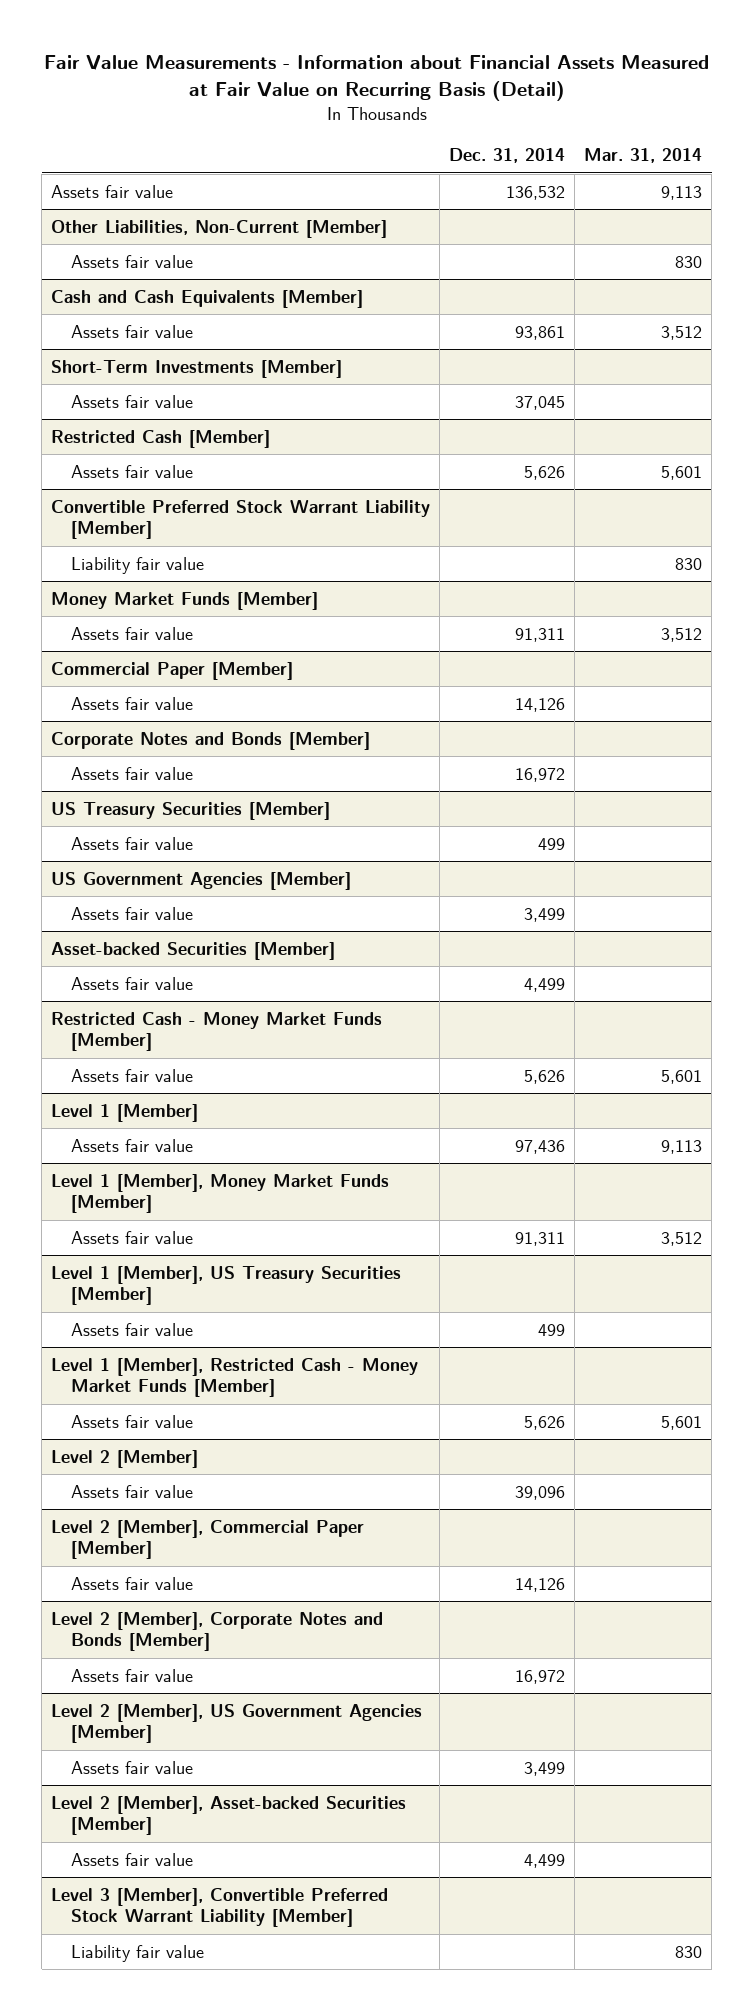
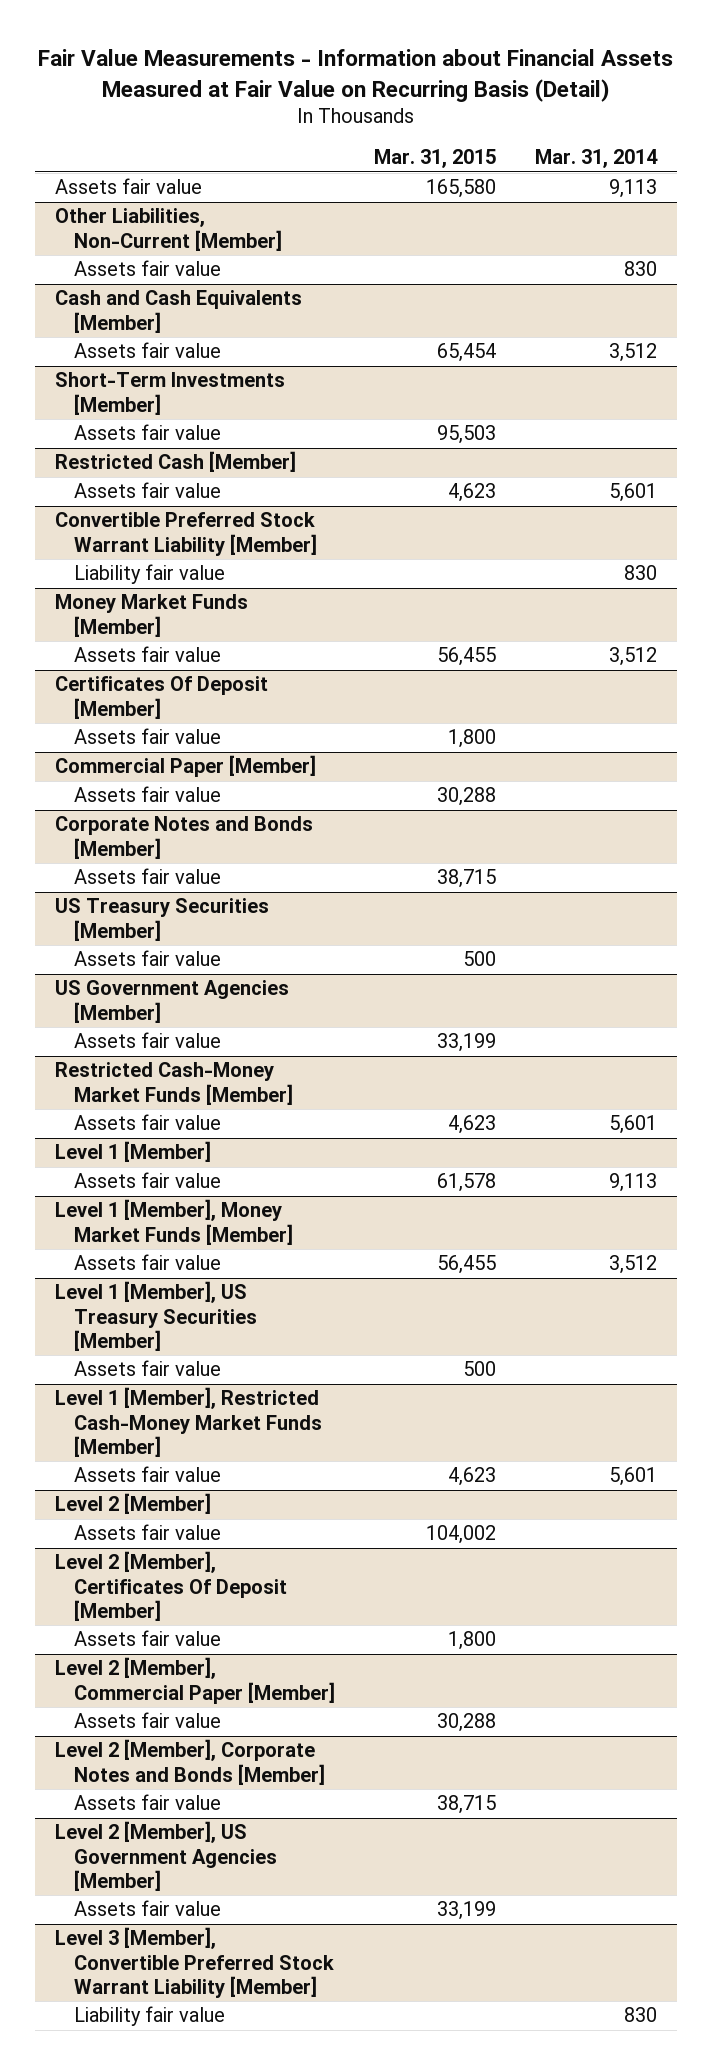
- | Dec. 31, 2014 | Mar. 31, 2014
+ | Mar. 31, 2015 | Mar. 31, 2014
+ Certificates Of Deposit [Member]
+ Assets fair value | 1,800 |
- Asset-backed Securities [Member]
- Assets fair value | 4,499 |
- Restricted Cash - Money Market Funds [Member]
+ Restricted Cash-Money Market Funds [Member]
- Level 1 [Member], Restricted Cash - Money Market Funds [Member]
+ Level 1 [Member], Restricted Cash-Money Market Funds [Member]
+ Level 2 [Member], Certificates Of Deposit [Member]
+ Assets fair value | 1,800 |
- Level 2 [Member], Asset-backed Securities [Member]
- Assets fair value | 4,499 |

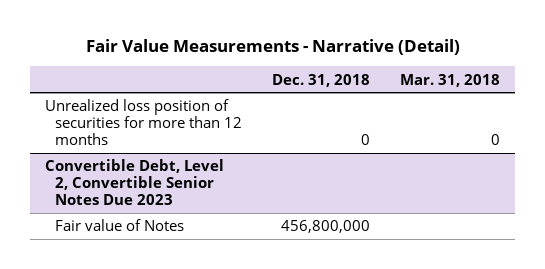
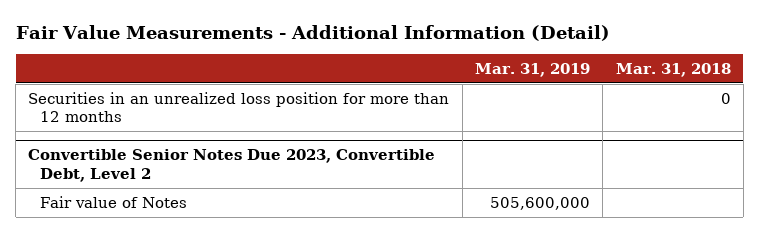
- Fair Value Measurements - Narrative (Detail)
+ Fair Value Measurements - Additional Information (Detail)
- | Dec. 31, 2018 | Mar. 31, 2018
+ | Mar. 31, 2019 | Mar. 31, 2018
- Unrealized loss position of securities for more than 12 months | 0 | 0
- Convertible Debt, Level 2, Convertible Senior Notes Due 2023
+ Securities in an unrealized loss position for more than 12 months | | 0
+ Convertible Senior Notes Due 2023, Convertible Debt, Level 2

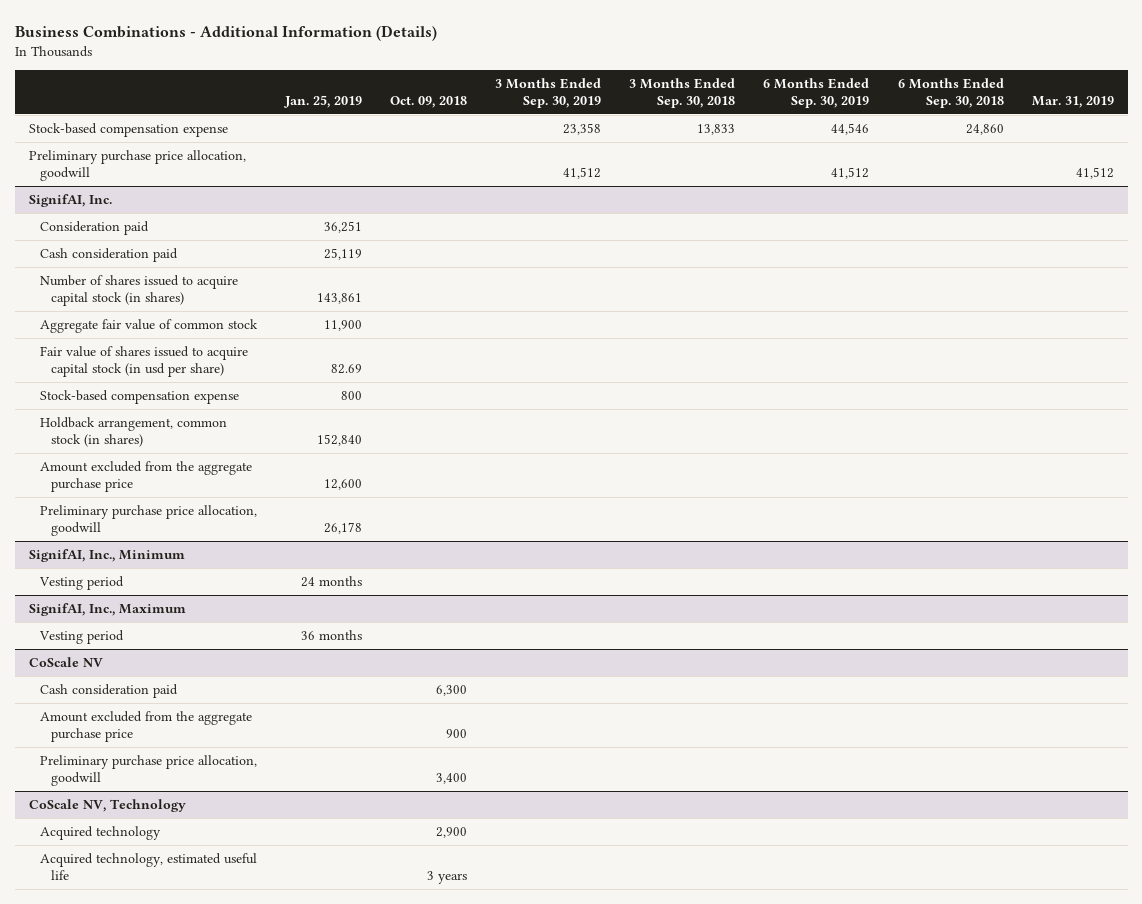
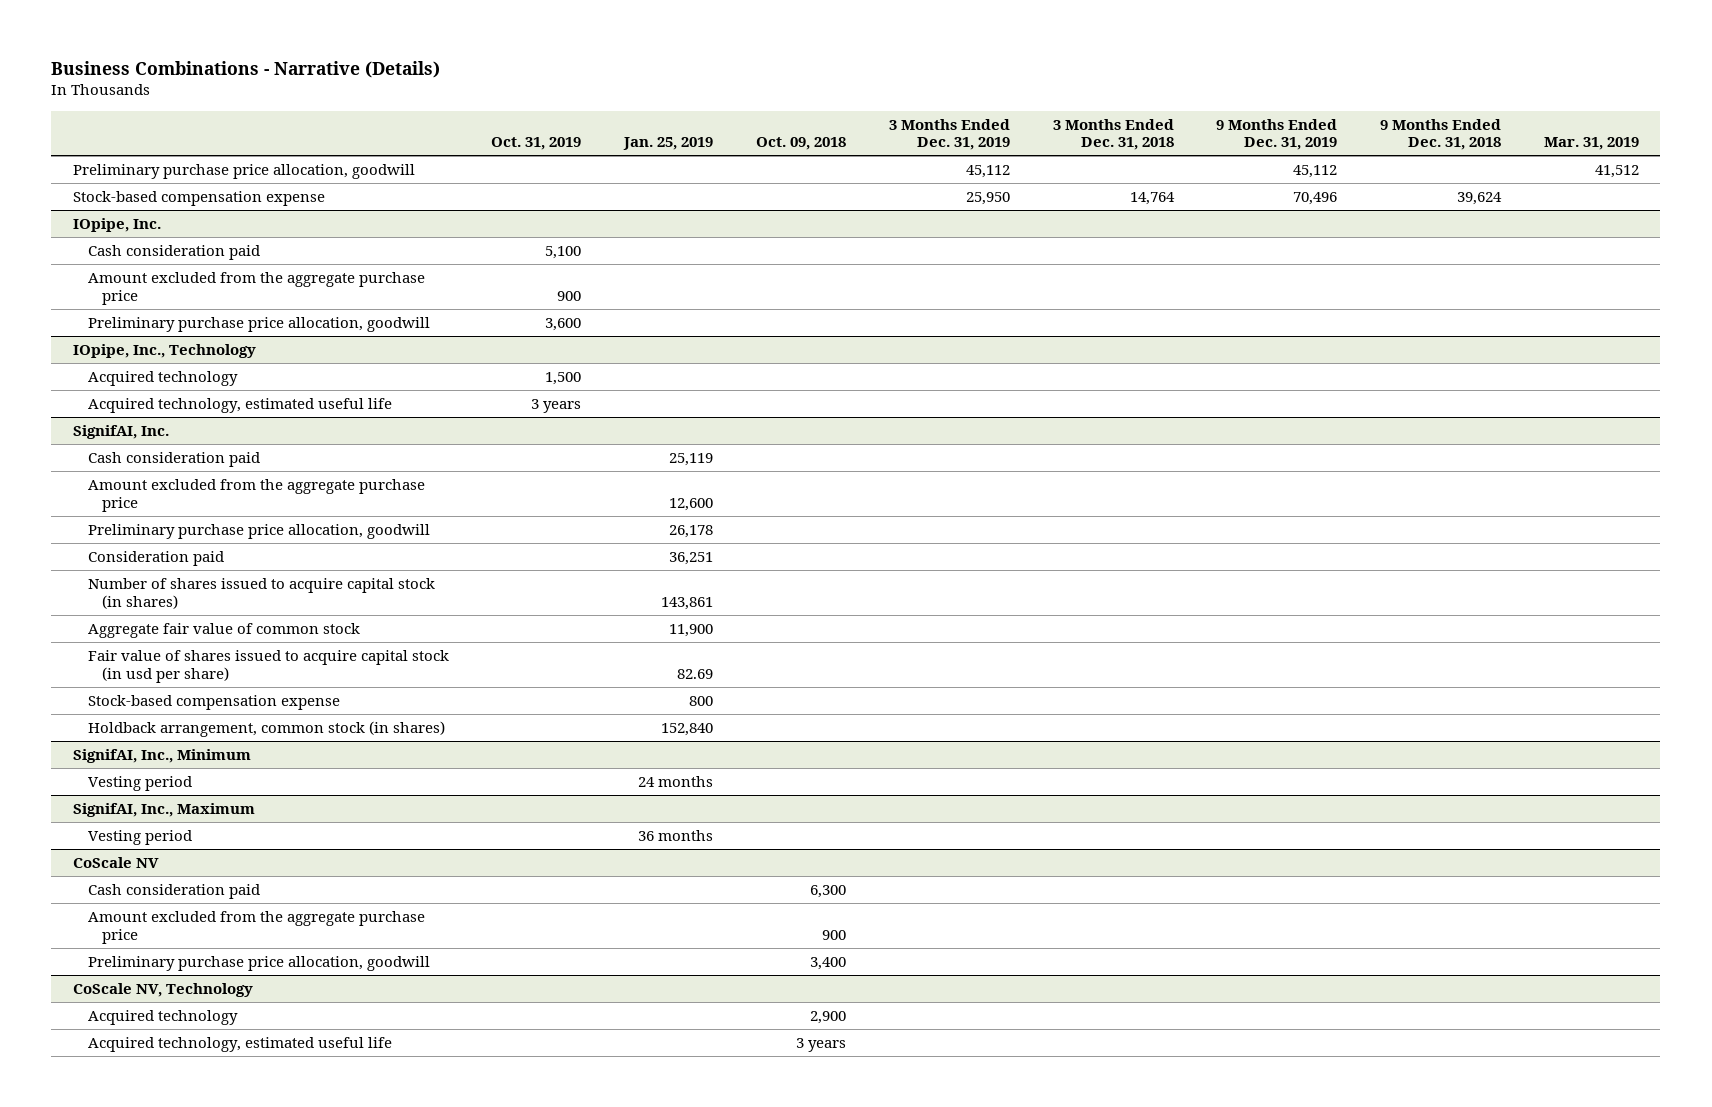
- Business Combinations - Additional Information (Details)
+ Business Combinations - Narrative (Details)
- | Jan. 25, 2019 | Oct. 09, 2018 | 3 Months Ended Sep. 30, 2019 | 3 Months Ended Sep. 30, 2018 | 6 Months Ended Sep. 30, 2019 | 6 Months Ended Sep. 30, 2018 | Mar. 31, 2019
+ | Oct. 31, 2019 | Jan. 25, 2019 | Oct. 09, 2018 | 3 Months Ended Dec. 31, 2019 | 3 Months Ended Dec. 31, 2018 | 9 Months Ended Dec. 31, 2019 | 9 Months Ended Dec. 31, 2018 | Mar. 31, 2019
moved down: Stock-based compensation expense | | | | 25,950 | 14,764 | 70,496 | 39,624 |
+ IOpipe, Inc.
+ Cash consideration paid | 5,100 | | | | | | |
+ Amount excluded from the aggregate purchase price | 900 | | | | | | |
+ Preliminary purchase price allocation, goodwill | 3,600 | | | | | | |
+ IOpipe, Inc., Technology
+ Acquired technology | 1,500 | | | | | | |
+ Acquired technology, estimated useful life | 3 years | | | | | | |
@ SignifAI, Inc.
moved up: Amount excluded from the aggregate purchase price | | 12,600 | | | | | |
moved up: Preliminary purchase price allocation, goodwill | | 26,178 | | | | | |
moved down: Consideration paid | | 36,251 | | | | | |

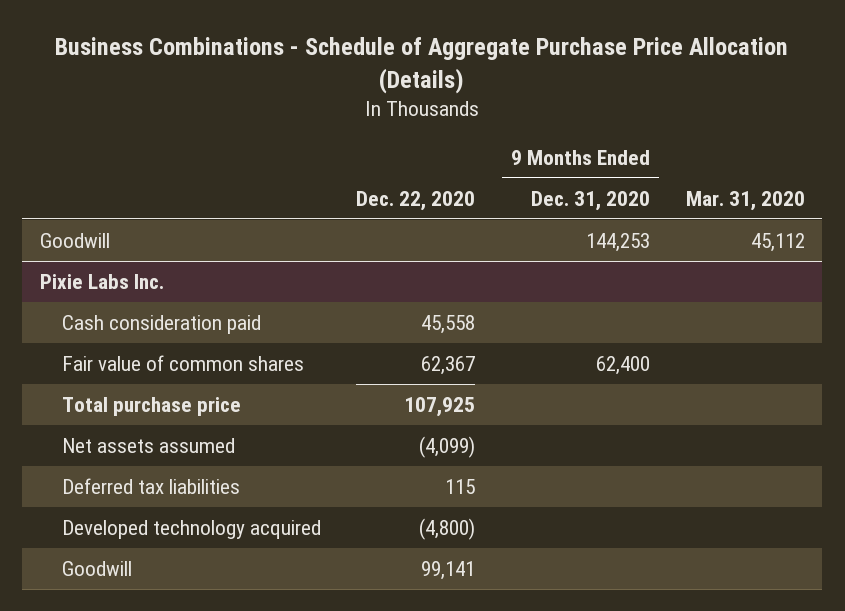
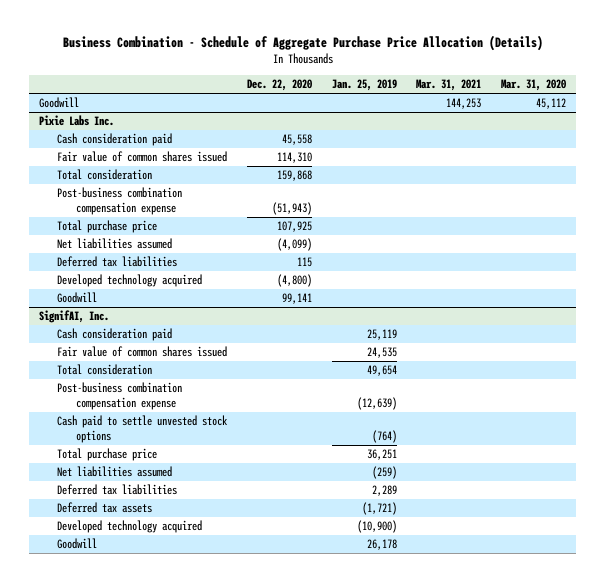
- Business Combinations - Schedule of Aggregate Purchase Price Allocation (Details)
+ Business Combination - Schedule of Aggregate Purchase Price Allocation (Details)
- | Dec. 22, 2020 | 9 Months Ended Dec. 31, 2020 | Mar. 31, 2020
+ | Dec. 22, 2020 | Jan. 25, 2019 | Mar. 31, 2021 | Mar. 31, 2020
@ Pixie Labs Inc.
- Fair value of common shares | 62,367 | 62,400 |
+ Fair value of common shares issued | 114,310 | | |
+ Total consideration | 159,868 | | |
+ Post-business combination compensation expense | (51,943) | | |
- Net assets assumed | (4,099) | |
+ Net liabilities assumed | (4,099) | | |
+ SignifAI, Inc.
+ Cash consideration paid | | 25,119 | |
+ Fair value of common shares issued | | 24,535 | |
+ Total consideration | | 49,654 | |
+ Post-business combination compensation expense | | (12,639) | |
+ Cash paid to settle unvested stock options | | (764) | |
+ Total purchase price | | 36,251 | |
+ Net liabilities assumed | | (259) | |
+ Deferred tax liabilities | | 2,289 | |
+ Deferred tax assets | | (1,721) | |
+ Developed technology acquired | | (10,900) | |
+ Goodwill | | 26,178 | |

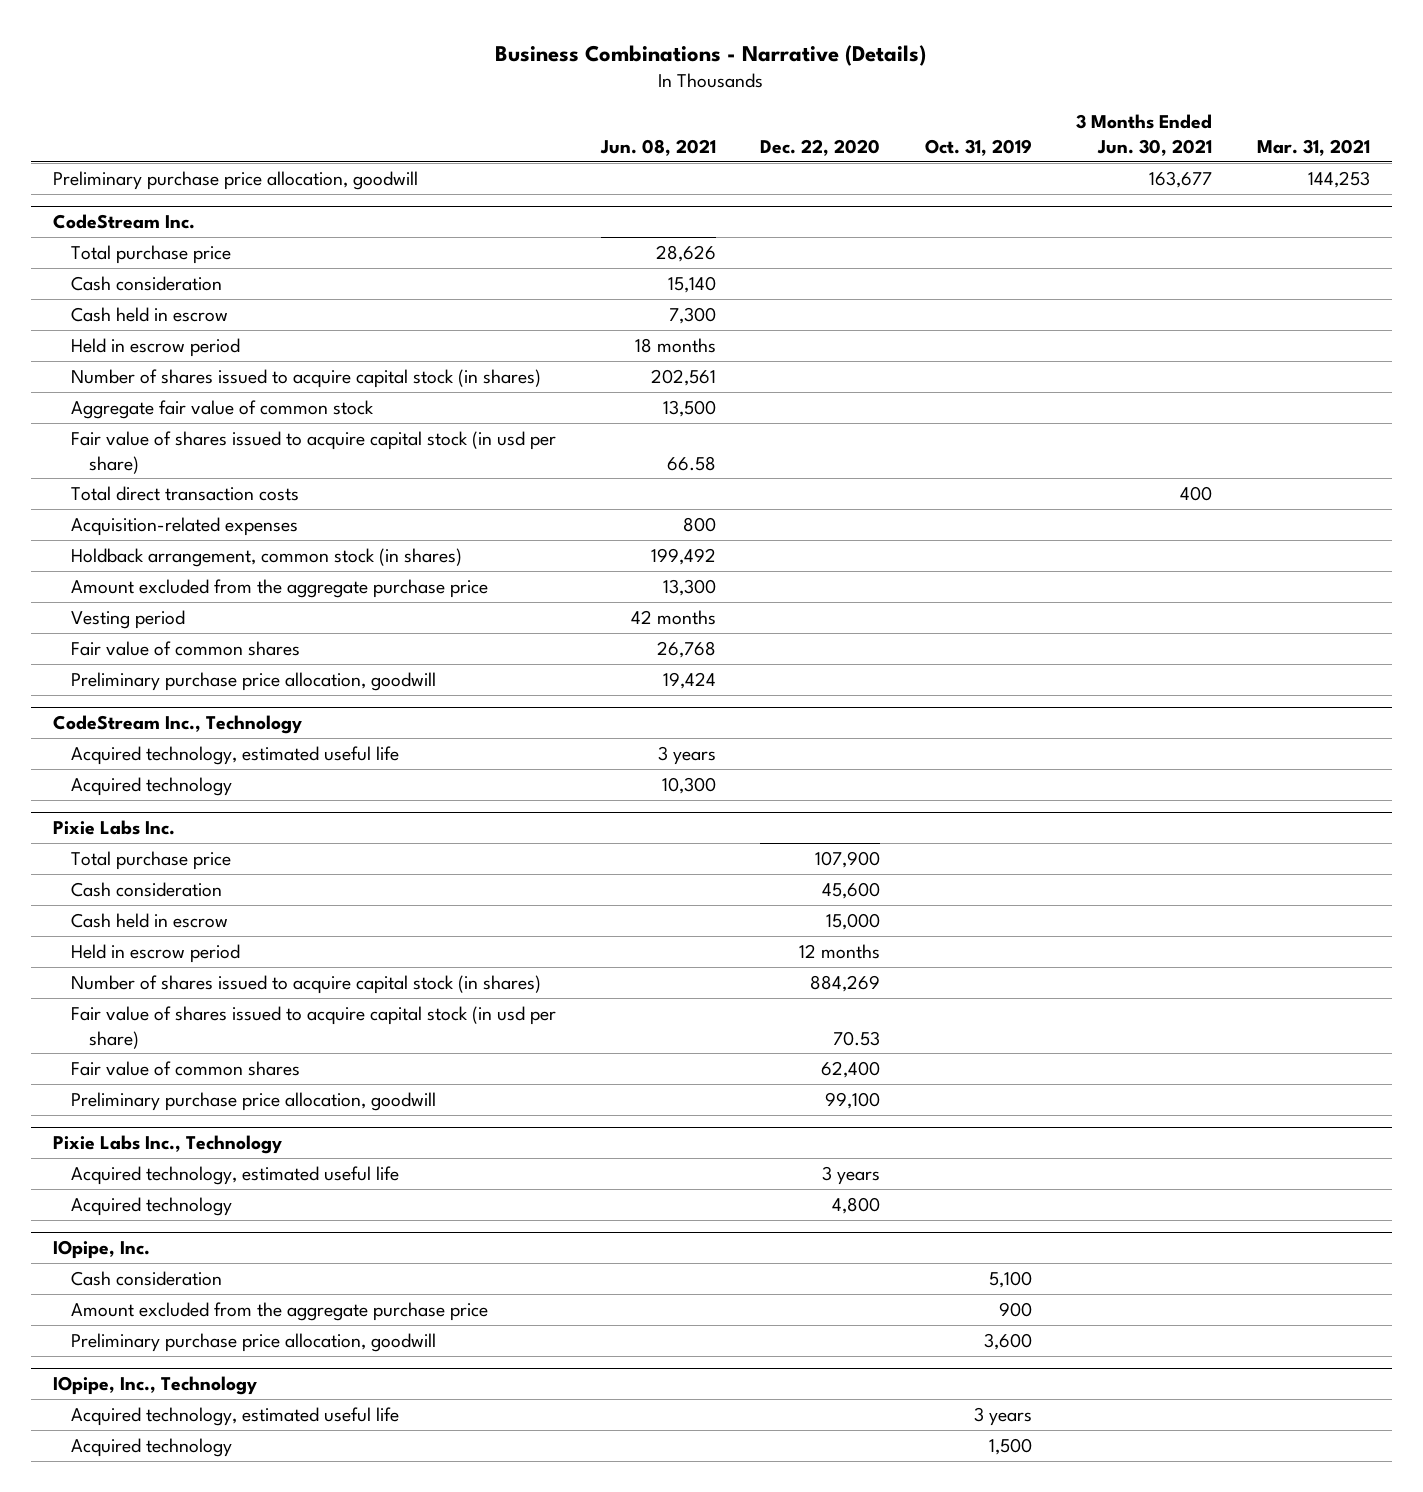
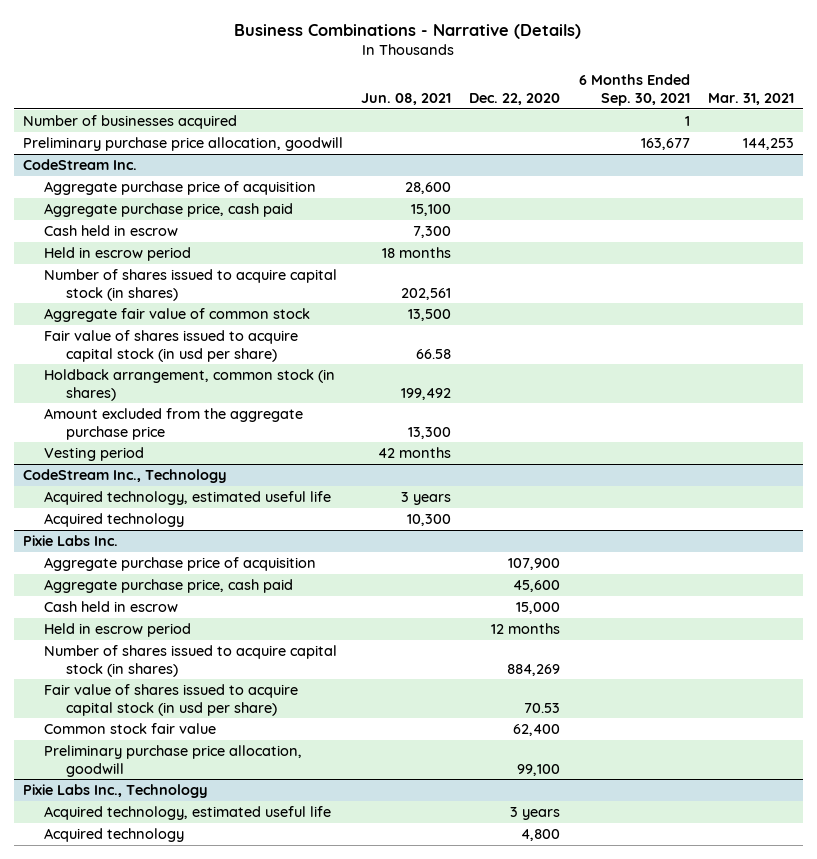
- | Jun. 08, 2021 | Dec. 22, 2020 | Oct. 31, 2019 | 3 Months Ended Jun. 30, 2021 | Mar. 31, 2021
+ | Jun. 08, 2021 | Dec. 22, 2020 | 6 Months Ended Sep. 30, 2021 | Mar. 31, 2021
+ Number of businesses acquired | | | 1 |
@ CodeStream Inc.
- Total purchase price | 28,626 | | | |
- Cash consideration | 15,140 | | | |
+ Aggregate purchase price of acquisition | 28,600 | | |
+ Aggregate purchase price, cash paid | 15,100 | | |
- Total direct transaction costs | | | | 400 |
- Acquisition-related expenses | 800 | | | |
- Fair value of common shares | 26,768 | | | |
- Preliminary purchase price allocation, goodwill | 19,424 | | | |
@ Pixie Labs Inc.
- Total purchase price | | 107,900 | | |
- Cash consideration | | 45,600 | | |
+ Aggregate purchase price of acquisition | | 107,900 | |
+ Aggregate purchase price, cash paid | | 45,600 | |
- Fair value of common shares | | 62,400 | | |
+ Common stock fair value | | 62,400 | |
- IOpipe, Inc.
- Cash consideration | | | 5,100 | |
- Amount excluded from the aggregate purchase price | | | 900 | |
- Preliminary purchase price allocation, goodwill | | | 3,600 | |
- IOpipe, Inc., Technology
- Acquired technology, estimated useful life | | | 3 years | |
- Acquired technology | | | 1,500 | |

